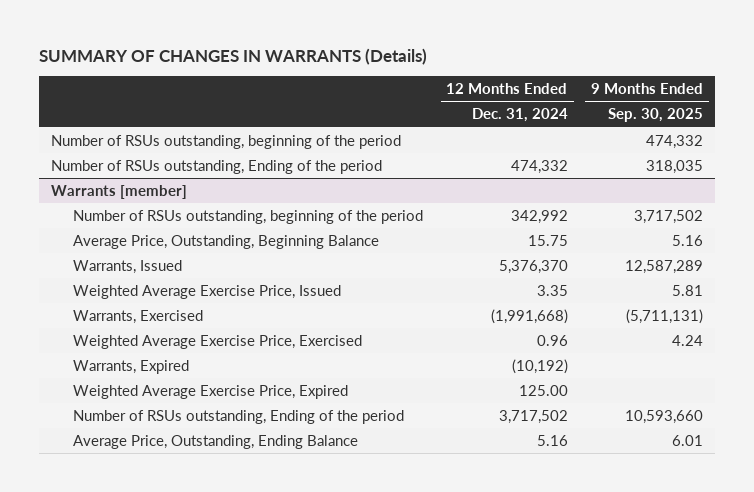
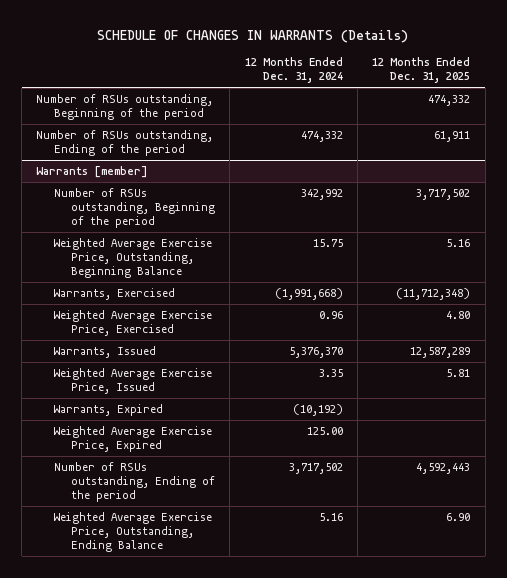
- SUMMARY OF CHANGES IN WARRANTS (Details)
+ SCHEDULE OF CHANGES IN WARRANTS (Details)
- | 12 Months Ended Dec. 31, 2024 | 9 Months Ended Sep. 30, 2025
+ | 12 Months Ended Dec. 31, 2024 | 12 Months Ended Dec. 31, 2025
- Number of RSUs outstanding, beginning of the period | | 474,332
+ Number of RSUs outstanding, Beginning of the period | | 474,332
@ Warrants [member]
- Number of RSUs outstanding, beginning of the period | 342,992 | 3,717,502
- Average Price, Outstanding, Beginning Balance | 15.75 | 5.16
+ Number of RSUs outstanding, Beginning of the period | 342,992 | 3,717,502
+ Weighted Average Exercise Price, Outstanding, Beginning Balance | 15.75 | 5.16
moved down: Warrants, Issued | 5,376,370 | 12,587,289
moved down: Weighted Average Exercise Price, Issued | 3.35 | 5.81
- Average Price, Outstanding, Ending Balance | 5.16 | 6.01
+ Weighted Average Exercise Price, Outstanding, Ending Balance | 5.16 | 6.90

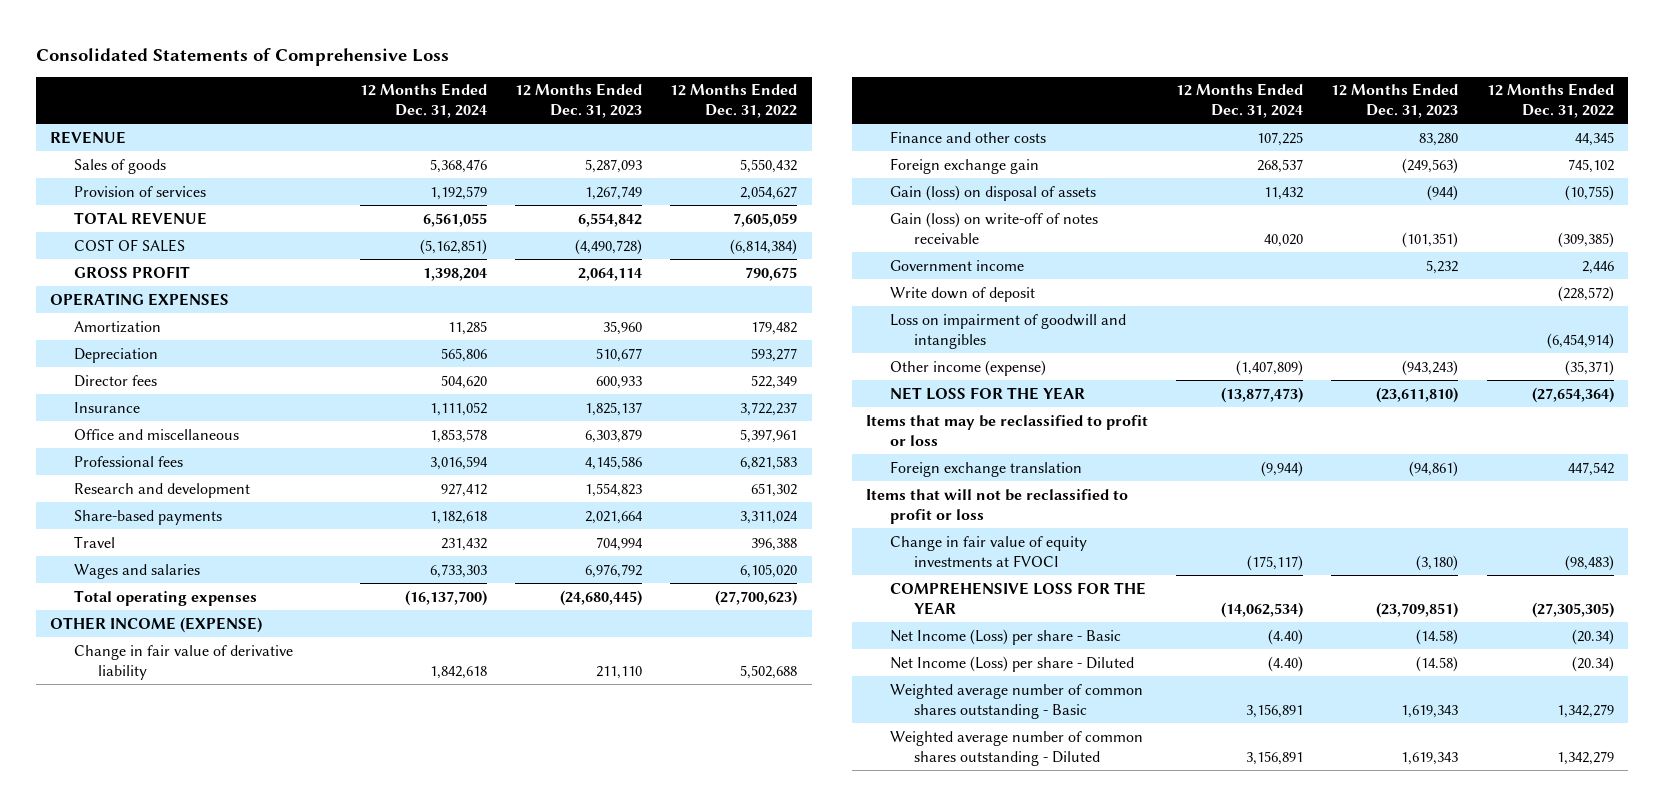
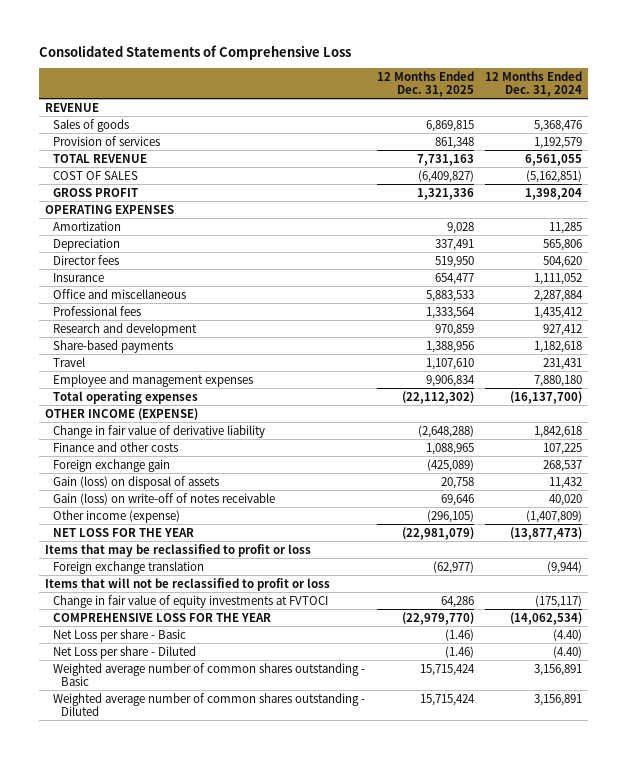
- | 12 Months Ended Dec. 31, 2024 | 12 Months Ended Dec. 31, 2023 | 12 Months Ended Dec. 31, 2022
+ | 12 Months Ended Dec. 31, 2025 | 12 Months Ended Dec. 31, 2024
- Office and miscellaneous | 1,853,578 | 6,303,879 | 5,397,961
- Professional fees | 3,016,594 | 4,145,586 | 6,821,583
+ Office and miscellaneous | 5,883,533 | 2,287,884
+ Professional fees | 1,333,564 | 1,435,412
- Travel | 231,432 | 704,994 | 396,388
- Wages and salaries | 6,733,303 | 6,976,792 | 6,105,020
+ Travel | 1,107,610 | 231,431
+ Employee and management expenses | 9,906,834 | 7,880,180
- Government income | | 5,232 | 2,446
- Write down of deposit | | | (228,572)
- Loss on impairment of goodwill and intangibles | | | (6,454,914)
- Change in fair value of equity investments at FVOCI | (175,117) | (3,180) | (98,483)
+ Change in fair value of equity investments at FVTOCI | 64,286 | (175,117)
- Net Income (Loss) per share - Basic | (4.40) | (14.58) | (20.34)
- Net Income (Loss) per share - Diluted | (4.40) | (14.58) | (20.34)
+ Net Loss per share - Basic | (1.46) | (4.40)
+ Net Loss per share - Diluted | (1.46) | (4.40)

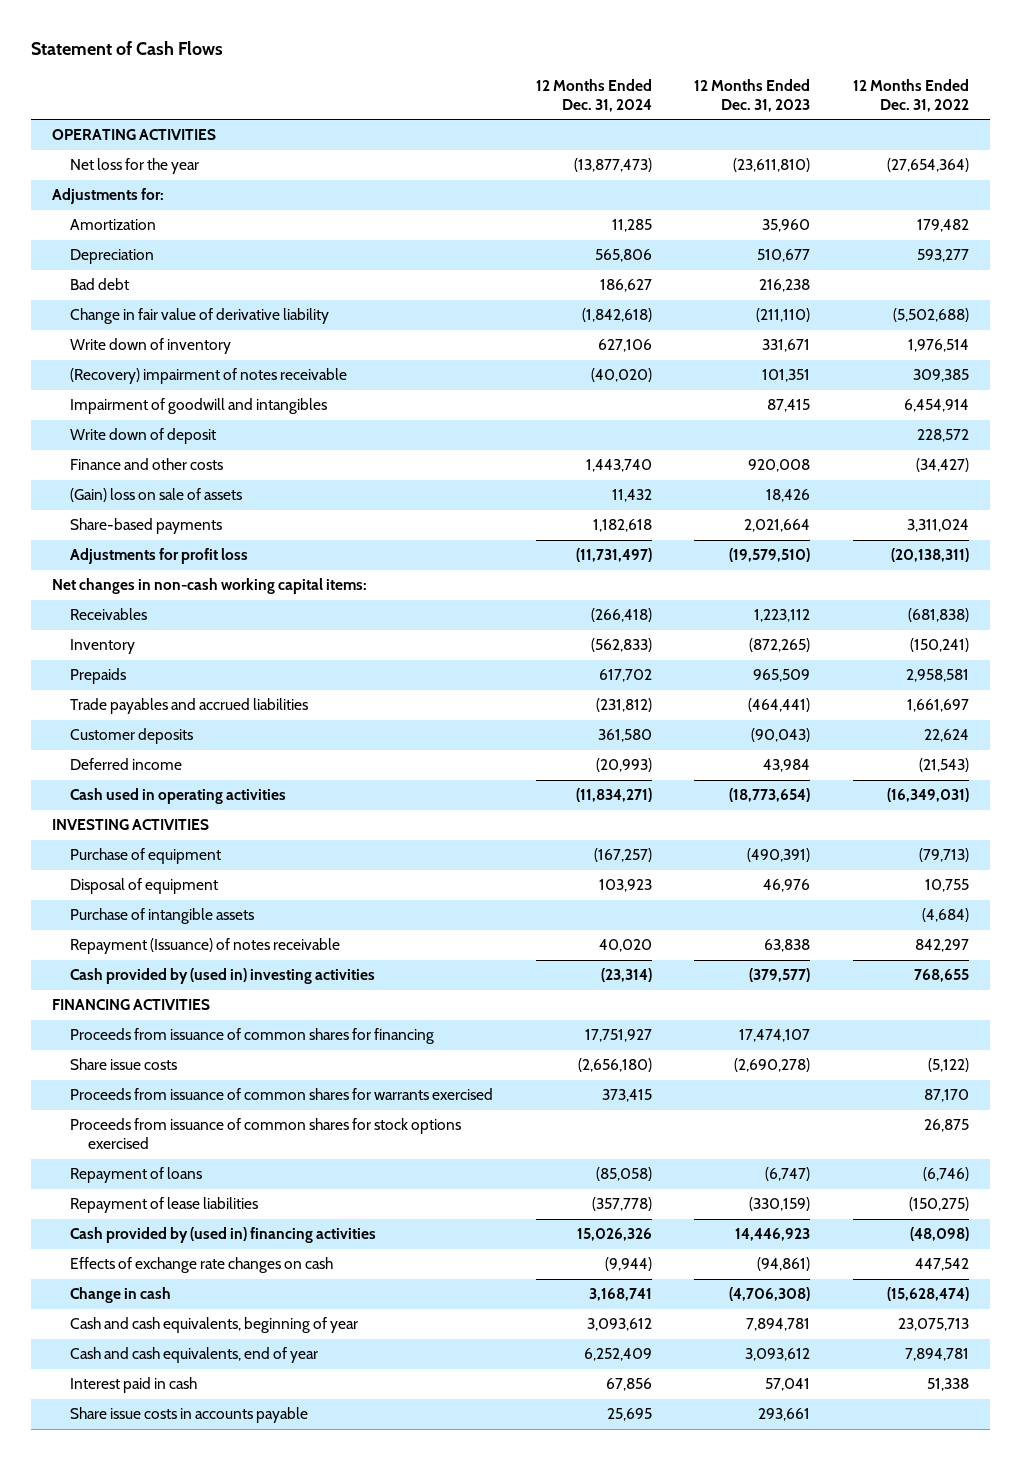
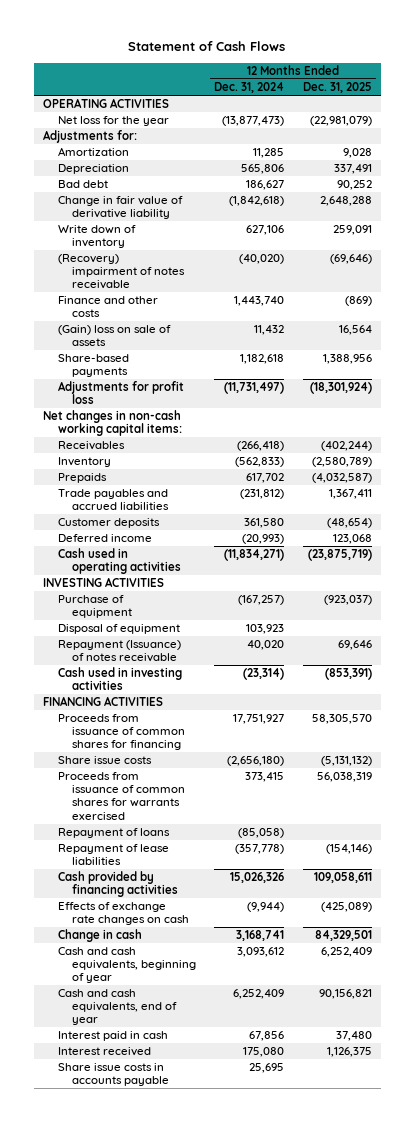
- | 12 Months Ended Dec. 31, 2024 | 12 Months Ended Dec. 31, 2023 | 12 Months Ended Dec. 31, 2022
+ | 12 Months Ended Dec. 31, 2024 | 12 Months Ended Dec. 31, 2025
- Impairment of goodwill and intangibles | | 87,415 | 6,454,914
- Write down of deposit | | | 228,572
- Purchase of intangible assets | | | (4,684)
- Cash provided by (used in) investing activities | (23,314) | (379,577) | 768,655
+ Cash used in investing activities | (23,314) | (853,391)
- Proceeds from issuance of common shares for stock options exercised | | | 26,875
- Cash provided by (used in) financing activities | 15,026,326 | 14,446,923 | (48,098)
+ Cash provided by financing activities | 15,026,326 | 109,058,611
+ Interest received | 175,080 | 1,126,375

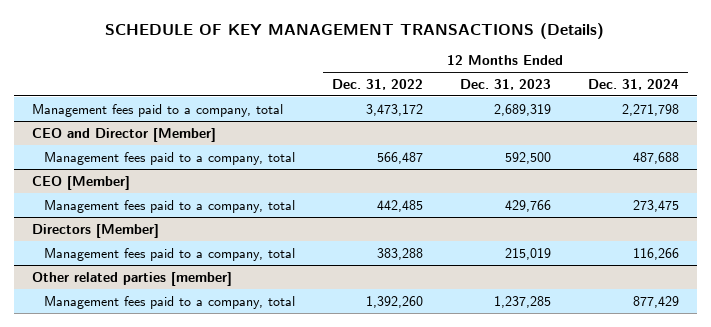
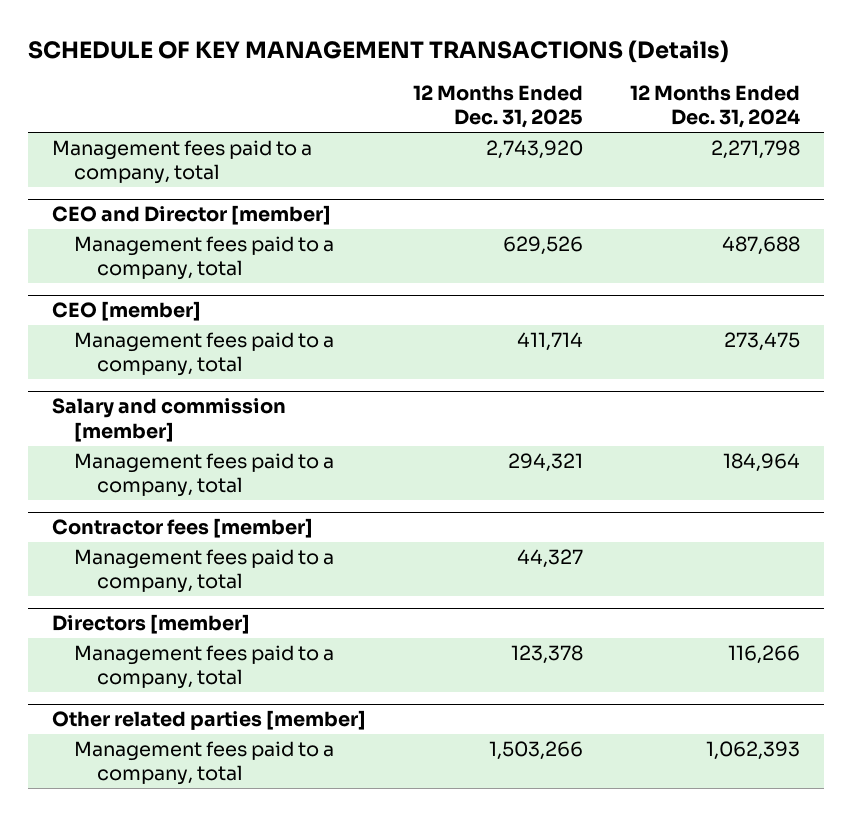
- | 12 Months Ended Dec. 31, 2022 | 12 Months Ended Dec. 31, 2023 | 12 Months Ended Dec. 31, 2024
+ | 12 Months Ended Dec. 31, 2025 | 12 Months Ended Dec. 31, 2024
- CEO and Director [Member]
+ CEO and Director [member]
- CEO [Member]
+ CEO [member]
- Directors [Member]
+ Salary and commission [member]
+ Management fees paid to a company, total | 294,321 | 184,964
+ Contractor fees [member]
+ Management fees paid to a company, total | 44,327 |
+ Directors [member]
@ Other related parties [member]
- Management fees paid to a company, total | 1,392,260 | 1,237,285 | 877,429
+ Management fees paid to a company, total | 1,503,266 | 1,062,393

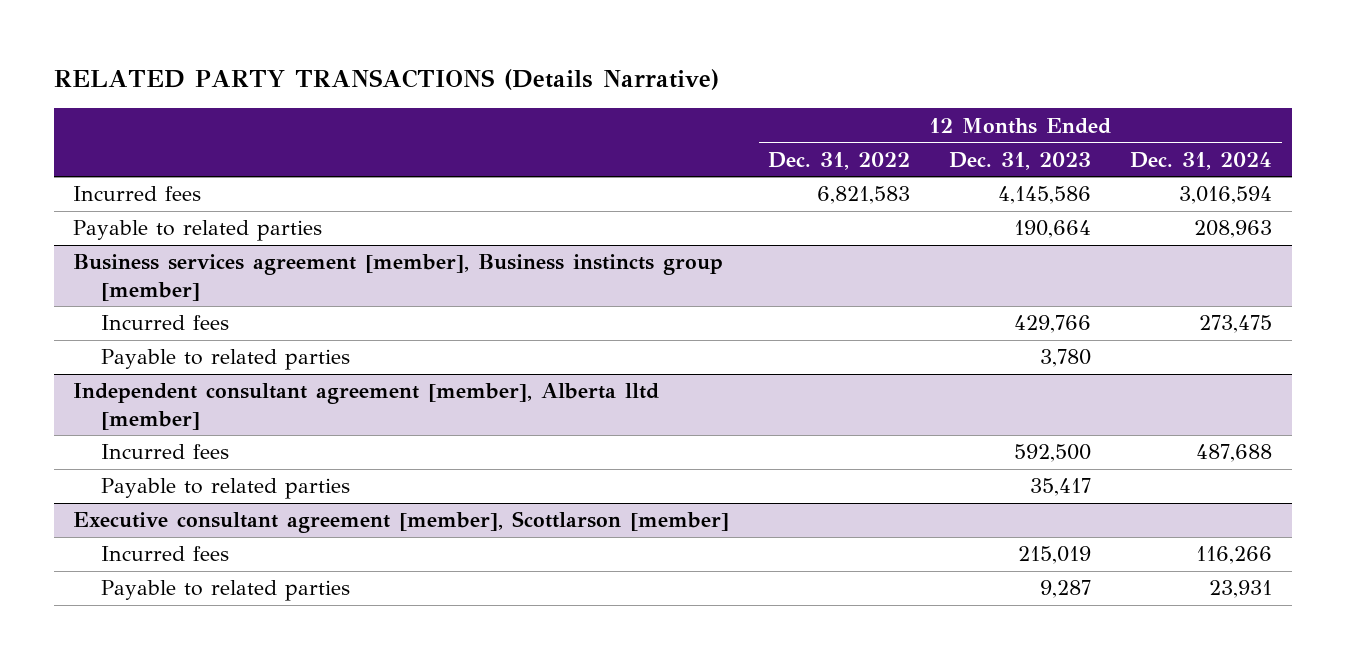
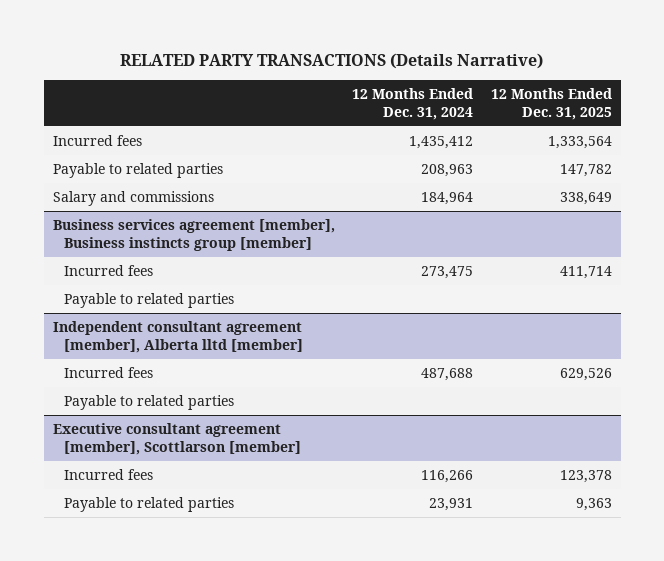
- | 12 Months Ended Dec. 31, 2022 | 12 Months Ended Dec. 31, 2023 | 12 Months Ended Dec. 31, 2024
+ | 12 Months Ended Dec. 31, 2024 | 12 Months Ended Dec. 31, 2025
- Incurred fees | 6,821,583 | 4,145,586 | 3,016,594
+ Incurred fees | 1,435,412 | 1,333,564
+ Salary and commissions | 184,964 | 338,649

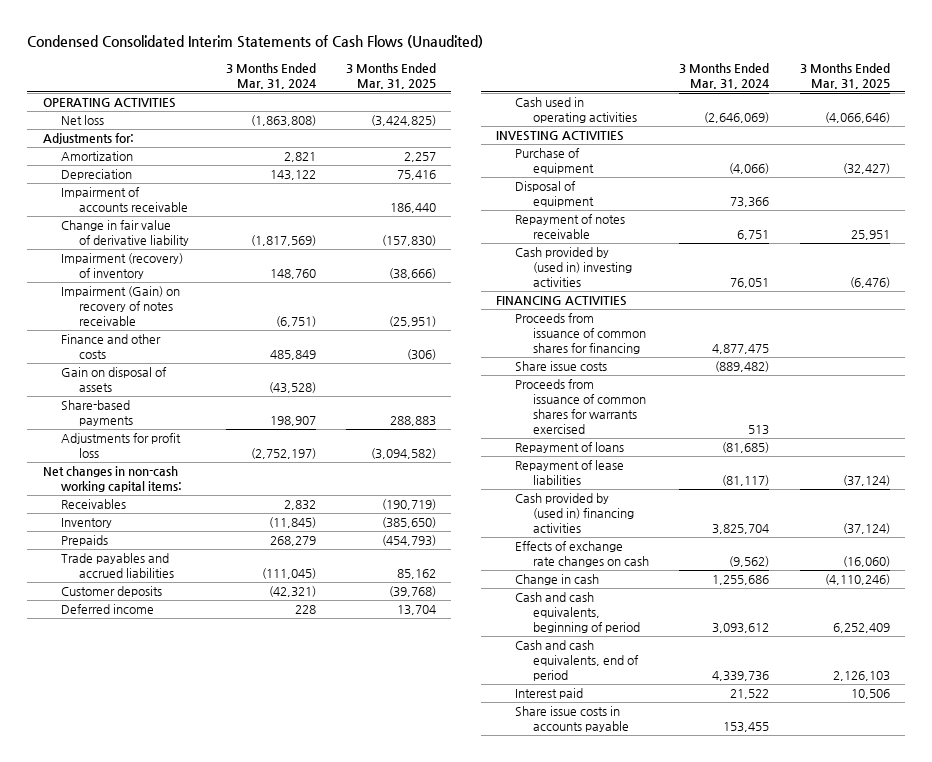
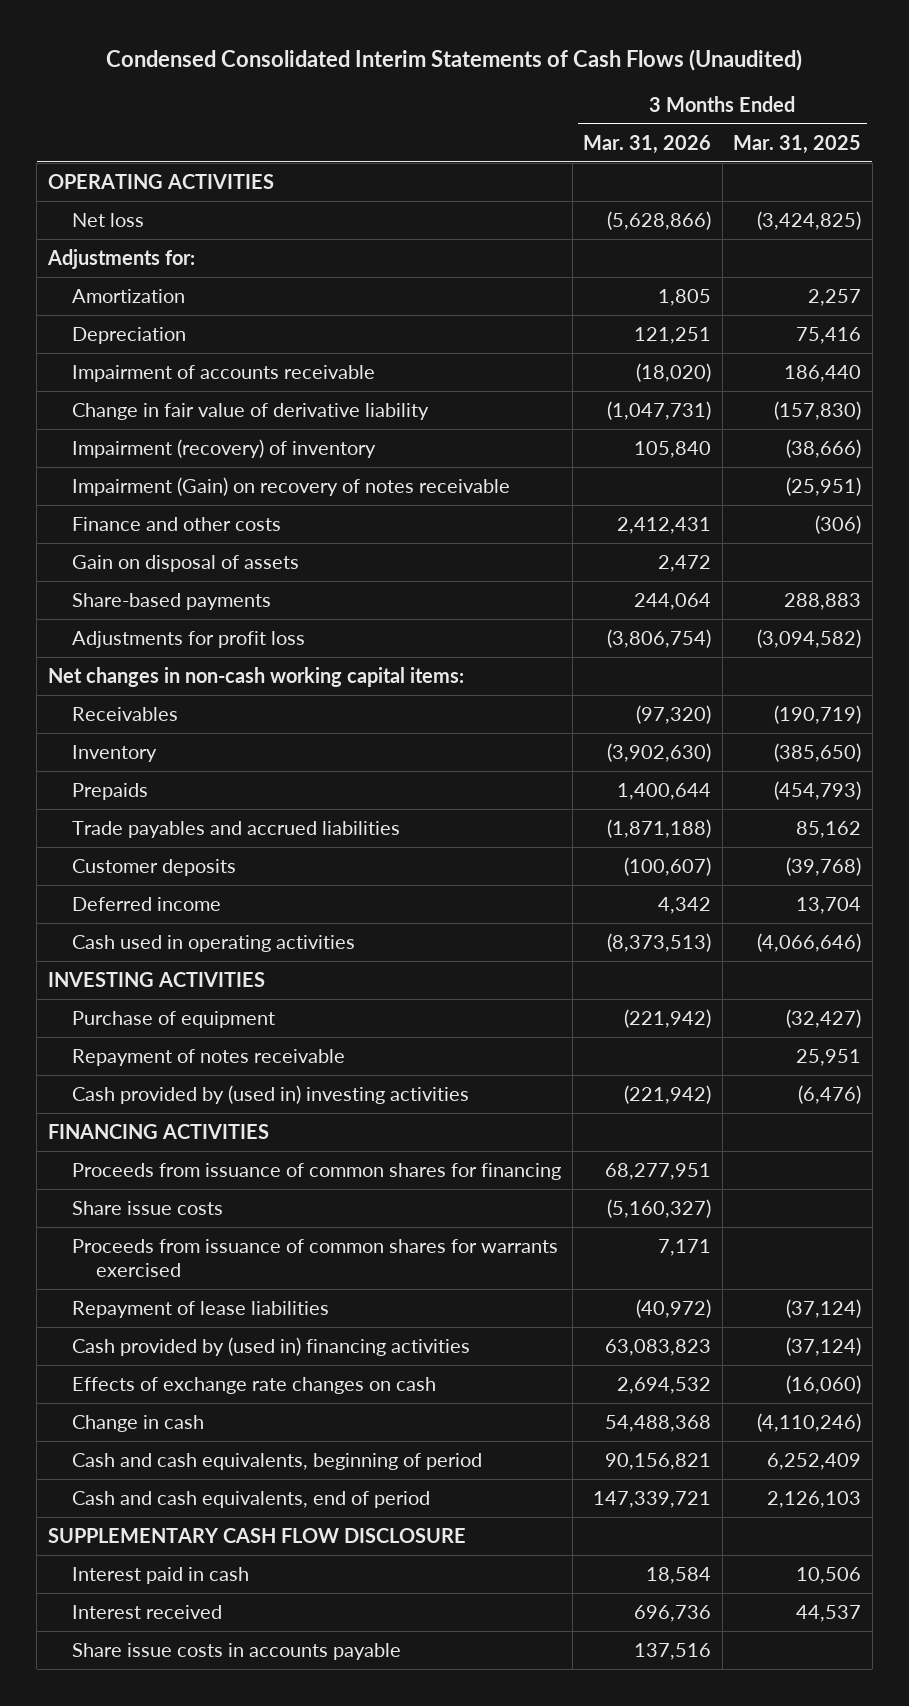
- | 3 Months Ended Mar. 31, 2024 | 3 Months Ended Mar. 31, 2025
+ | 3 Months Ended Mar. 31, 2026 | 3 Months Ended Mar. 31, 2025
- Disposal of equipment | 73,366 |
- Repayment of loans | (81,685) |
- Interest paid | 21,522 | 10,506
+ SUPPLEMENTARY CASH FLOW DISCLOSURE
+ Interest paid in cash | 18,584 | 10,506
+ Interest received | 696,736 | 44,537

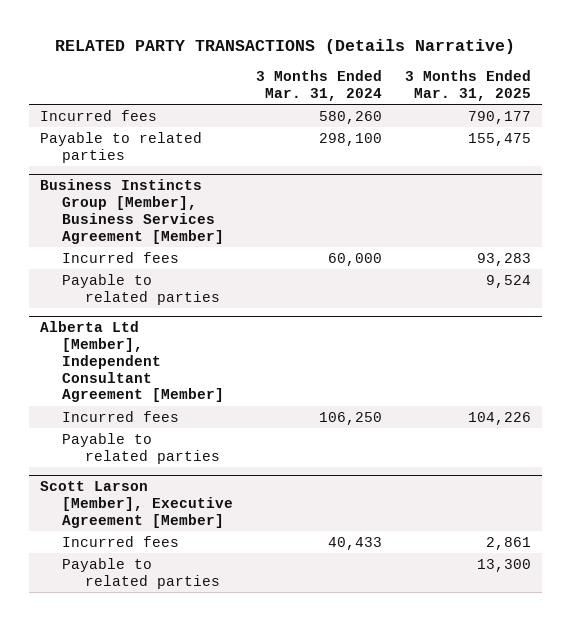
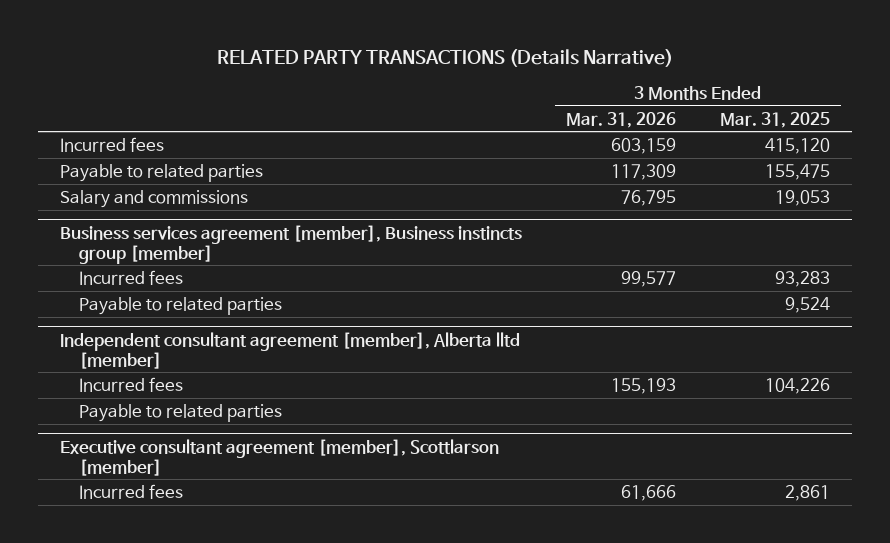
- | 3 Months Ended Mar. 31, 2024 | 3 Months Ended Mar. 31, 2025
+ | 3 Months Ended Mar. 31, 2026 | 3 Months Ended Mar. 31, 2025
- Incurred fees | 580,260 | 790,177
+ Incurred fees | 603,159 | 415,120
- Business Instincts Group [Member], Business Services Agreement [Member]
+ Salary and commissions | 76,795 | 19,053
+ Business services agreement [member], Business instincts group [member]
- Alberta Ltd [Member], Independent Consultant Agreement [Member]
+ Independent consultant agreement [member], Alberta lltd [member]
- Scott Larson [Member], Executive Agreement [Member]
+ Executive consultant agreement [member], Scottlarson [member]
- Payable to related parties | | 13,300

